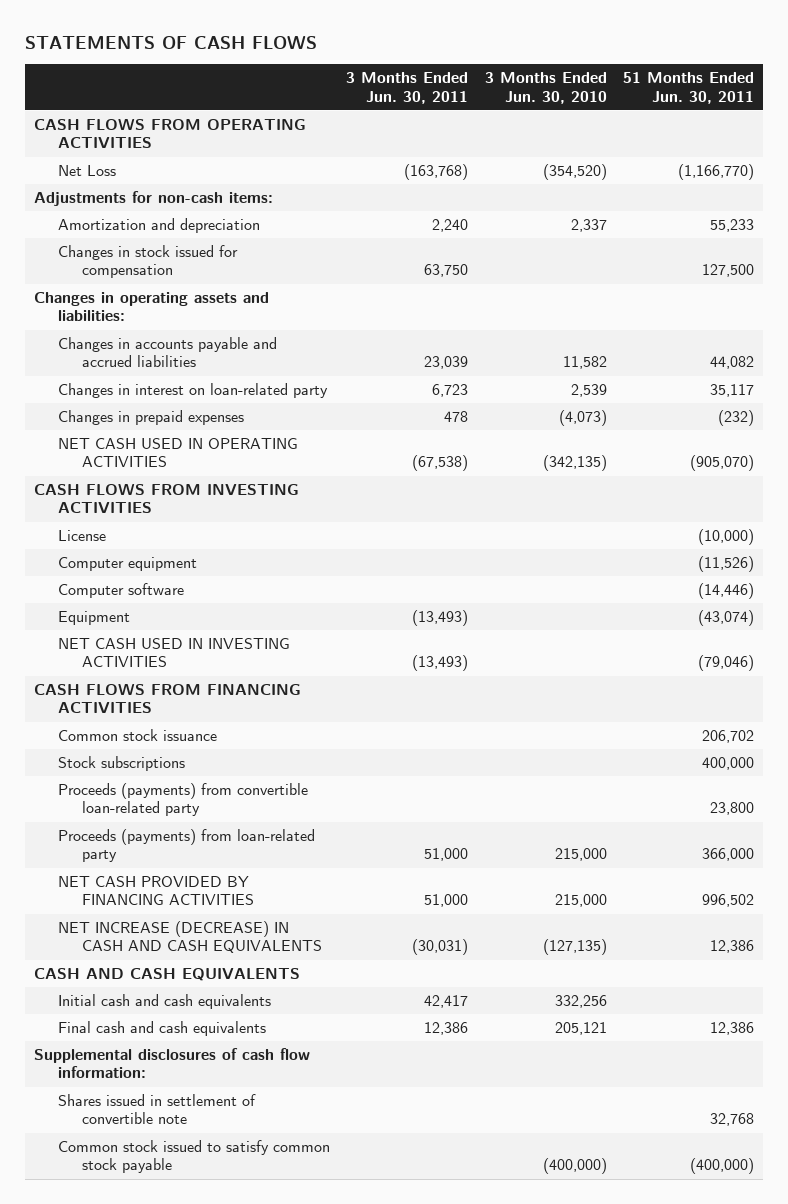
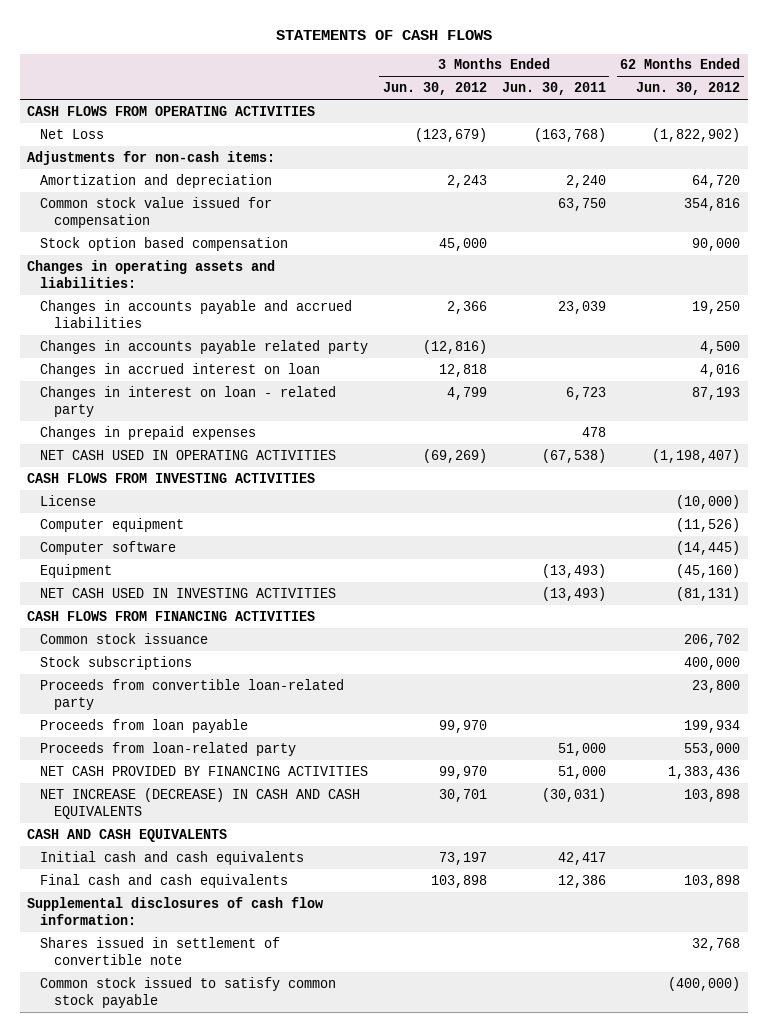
- | 3 Months Ended Jun. 30, 2011 | 3 Months Ended Jun. 30, 2010 | 51 Months Ended Jun. 30, 2011
+ | 3 Months Ended Jun. 30, 2012 | 3 Months Ended Jun. 30, 2011 | 62 Months Ended Jun. 30, 2012
- Changes in stock issued for compensation | 63,750 | | 127,500
+ Common stock value issued for compensation | | 63,750 | 354,816
+ Stock option based compensation | 45,000 | | 90,000
- Changes in interest on loan-related party | 6,723 | 2,539 | 35,117
+ Changes in accounts payable related party | (12,816) | | 4,500
+ Changes in accrued interest on loan | 12,818 | | 4,016
+ Changes in interest on loan - related party | 4,799 | 6,723 | 87,193
- Proceeds (payments) from convertible loan-related party | | | 23,800
- Proceeds (payments) from loan-related party | 51,000 | 215,000 | 366,000
+ Proceeds from convertible loan-related party | | | 23,800
+ Proceeds from loan payable | 99,970 | | 199,934
+ Proceeds from loan-related party | | 51,000 | 553,000

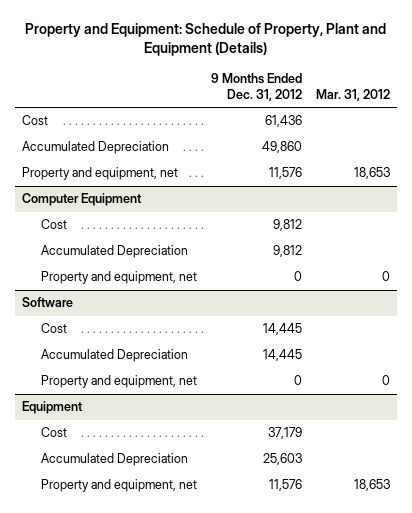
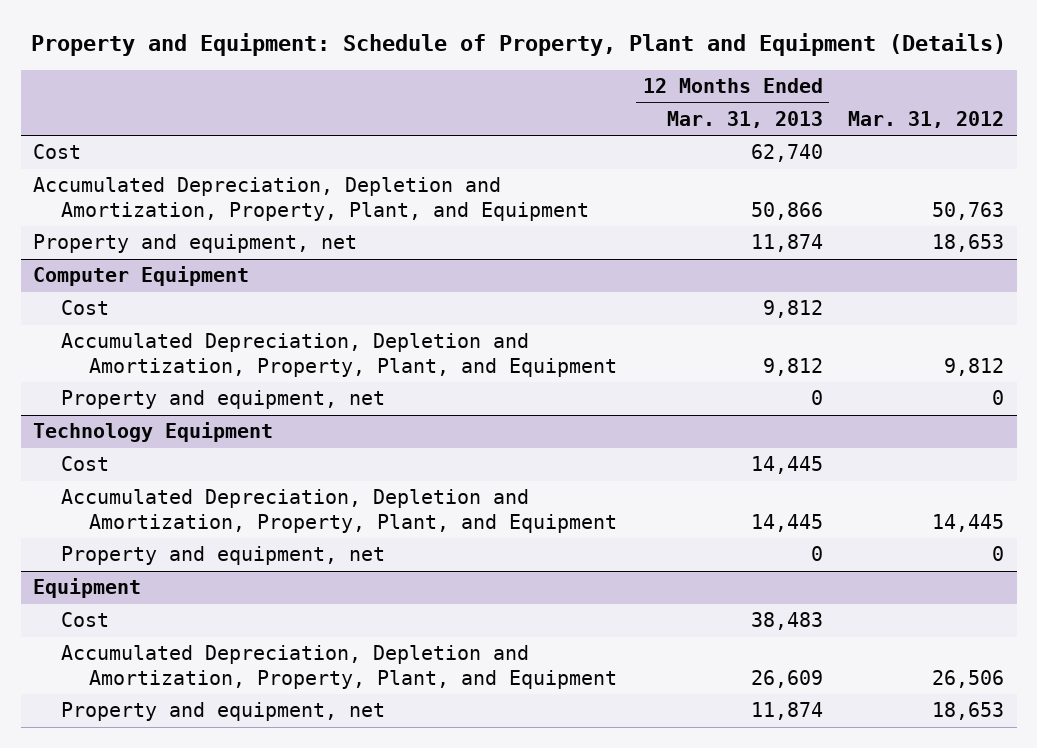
- | 9 Months Ended Dec. 31, 2012 | Mar. 31, 2012
+ | 12 Months Ended Mar. 31, 2013 | Mar. 31, 2012
- Accumulated Depreciation | 49,860 |
+ Accumulated Depreciation, Depletion and Amortization, Property, Plant, and Equipment | 50,866 | 50,763
@ Computer Equipment
- Accumulated Depreciation | 9,812 |
+ Accumulated Depreciation, Depletion and Amortization, Property, Plant, and Equipment | 9,812 | 9,812
- Software
- Cost | 14,445 |
- Accumulated Depreciation | 14,445 |
- Property and equipment, net | 0 | 0
+ Technology Equipment
+ Cost | 14,445 |
+ Accumulated Depreciation, Depletion and Amortization, Property, Plant, and Equipment | 14,445 | 14,445
+ Property and equipment, net | 0 | 0
@ Equipment
- Accumulated Depreciation | 25,603 |
+ Accumulated Depreciation, Depletion and Amortization, Property, Plant, and Equipment | 26,609 | 26,506

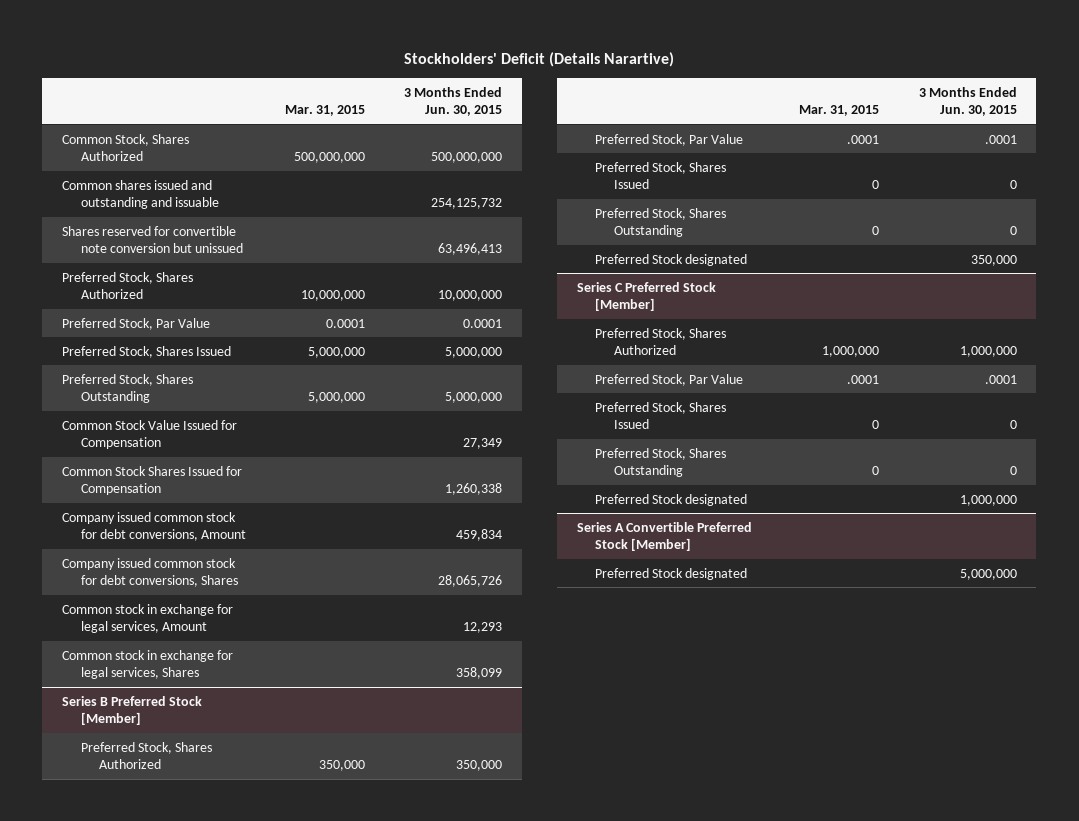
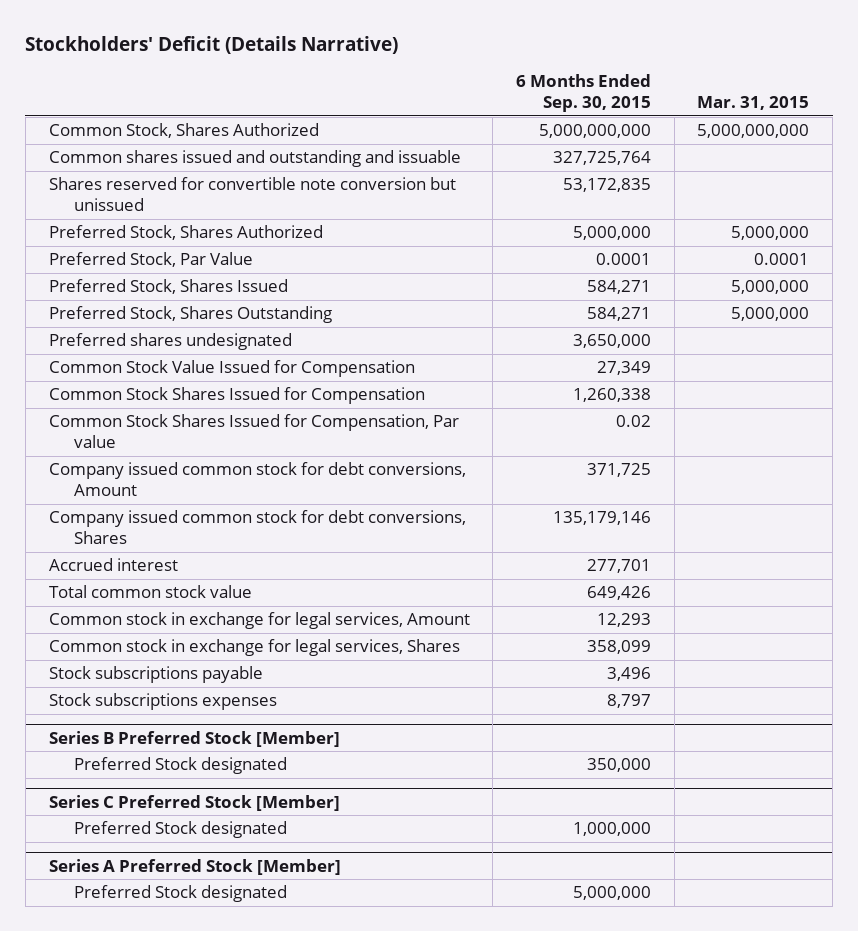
- Stockholders' Deficit (Details Narartive)
+ Stockholders' Deficit (Details Narrative)
- | Mar. 31, 2015 | 3 Months Ended Jun. 30, 2015
+ | 6 Months Ended Sep. 30, 2015 | Mar. 31, 2015
- Common Stock, Shares Authorized | 500,000,000 | 500,000,000
+ Common Stock, Shares Authorized | 5,000,000,000 | 5,000,000,000
- Preferred Stock, Shares Authorized | 10,000,000 | 10,000,000
+ Preferred Stock, Shares Authorized | 5,000,000 | 5,000,000
+ Preferred shares undesignated | 3,650,000 |
+ Common Stock Shares Issued for Compensation, Par value | 0.02 |
+ Accrued interest | 277,701 |
+ Total common stock value | 649,426 |
+ Stock subscriptions payable | 3,496 |
+ Stock subscriptions expenses | 8,797 |
@ Series B Preferred Stock [Member]
- Preferred Stock, Shares Authorized | 350,000 | 350,000
- Preferred Stock, Par Value | .0001 | .0001
- Preferred Stock, Shares Issued | 0 | 0
- Preferred Stock, Shares Outstanding | 0 | 0
@ Series C Preferred Stock [Member]
- Preferred Stock, Shares Authorized | 1,000,000 | 1,000,000
- Preferred Stock, Par Value | .0001 | .0001
- Preferred Stock, Shares Issued | 0 | 0
- Preferred Stock, Shares Outstanding | 0 | 0
- Series A Convertible Preferred Stock [Member]
+ Series A Preferred Stock [Member]

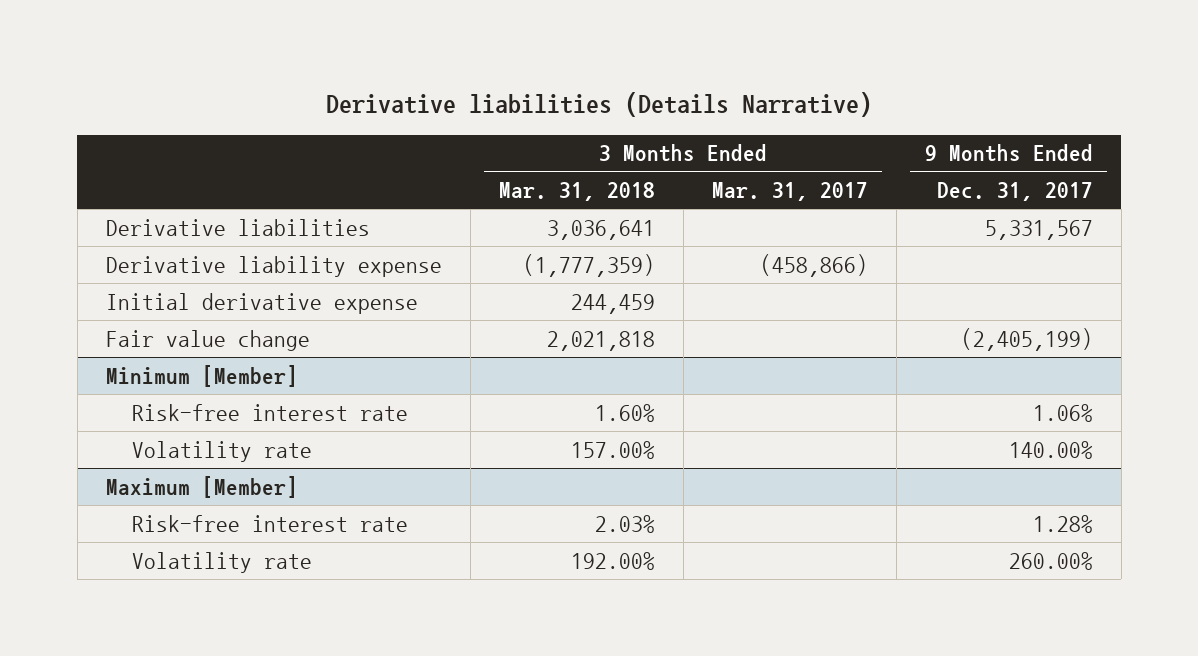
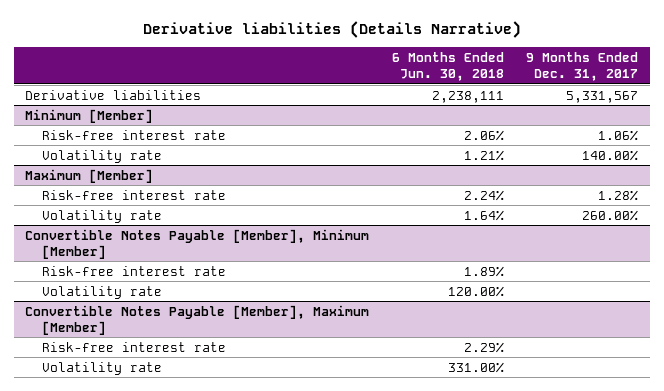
- | 3 Months Ended Mar. 31, 2018 | 3 Months Ended Mar. 31, 2017 | 9 Months Ended Dec. 31, 2017
+ | 6 Months Ended Jun. 30, 2018 | 9 Months Ended Dec. 31, 2017
- Derivative liability expense | (1,777,359) | (458,866) |
- Initial derivative expense | 244,459 | |
- Fair value change | 2,021,818 | | (2,405,199)
+ Convertible Notes Payable [Member], Minimum [Member]
+ Risk-free interest rate | 1.89% |
+ Volatility rate | 120.00% |
+ Convertible Notes Payable [Member], Maximum [Member]
+ Risk-free interest rate | 2.29% |
+ Volatility rate | 331.00% |

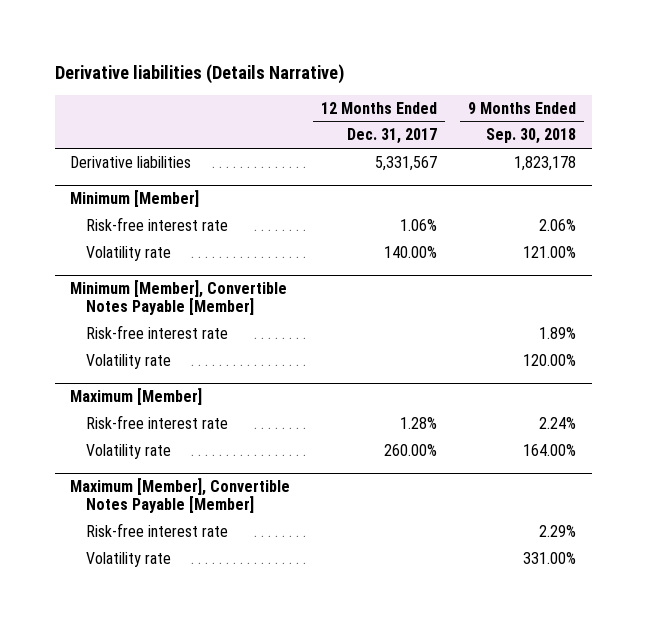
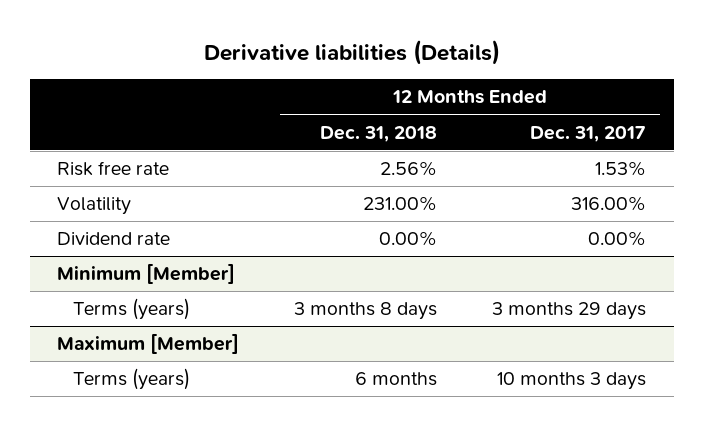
- Derivative liabilities (Details Narrative)
+ Derivative liabilities (Details)
- | 12 Months Ended Dec. 31, 2017 | 9 Months Ended Sep. 30, 2018
+ | 12 Months Ended Dec. 31, 2018 | 12 Months Ended Dec. 31, 2017
- Derivative liabilities | 5,331,567 | 1,823,178
+ Risk free rate | 2.56% | 1.53%
+ Volatility | 231.00% | 316.00%
+ Dividend rate | 0.00% | 0.00%
@ Minimum [Member]
- Risk-free interest rate | 1.06% | 2.06%
- Volatility rate | 140.00% | 121.00%
- Minimum [Member], Convertible Notes Payable [Member]
- Risk-free interest rate | | 1.89%
- Volatility rate | | 120.00%
@ Minimum [Member]
+ Terms (years) | 3 months 8 days | 3 months 29 days
@ Maximum [Member]
- Risk-free interest rate | 1.28% | 2.24%
- Volatility rate | 260.00% | 164.00%
- Maximum [Member], Convertible Notes Payable [Member]
- Risk-free interest rate | | 2.29%
- Volatility rate | | 331.00%
@ Maximum [Member]
+ Terms (years) | 6 months | 10 months 3 days

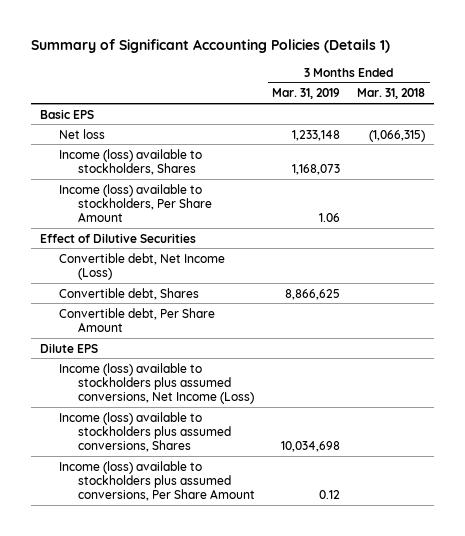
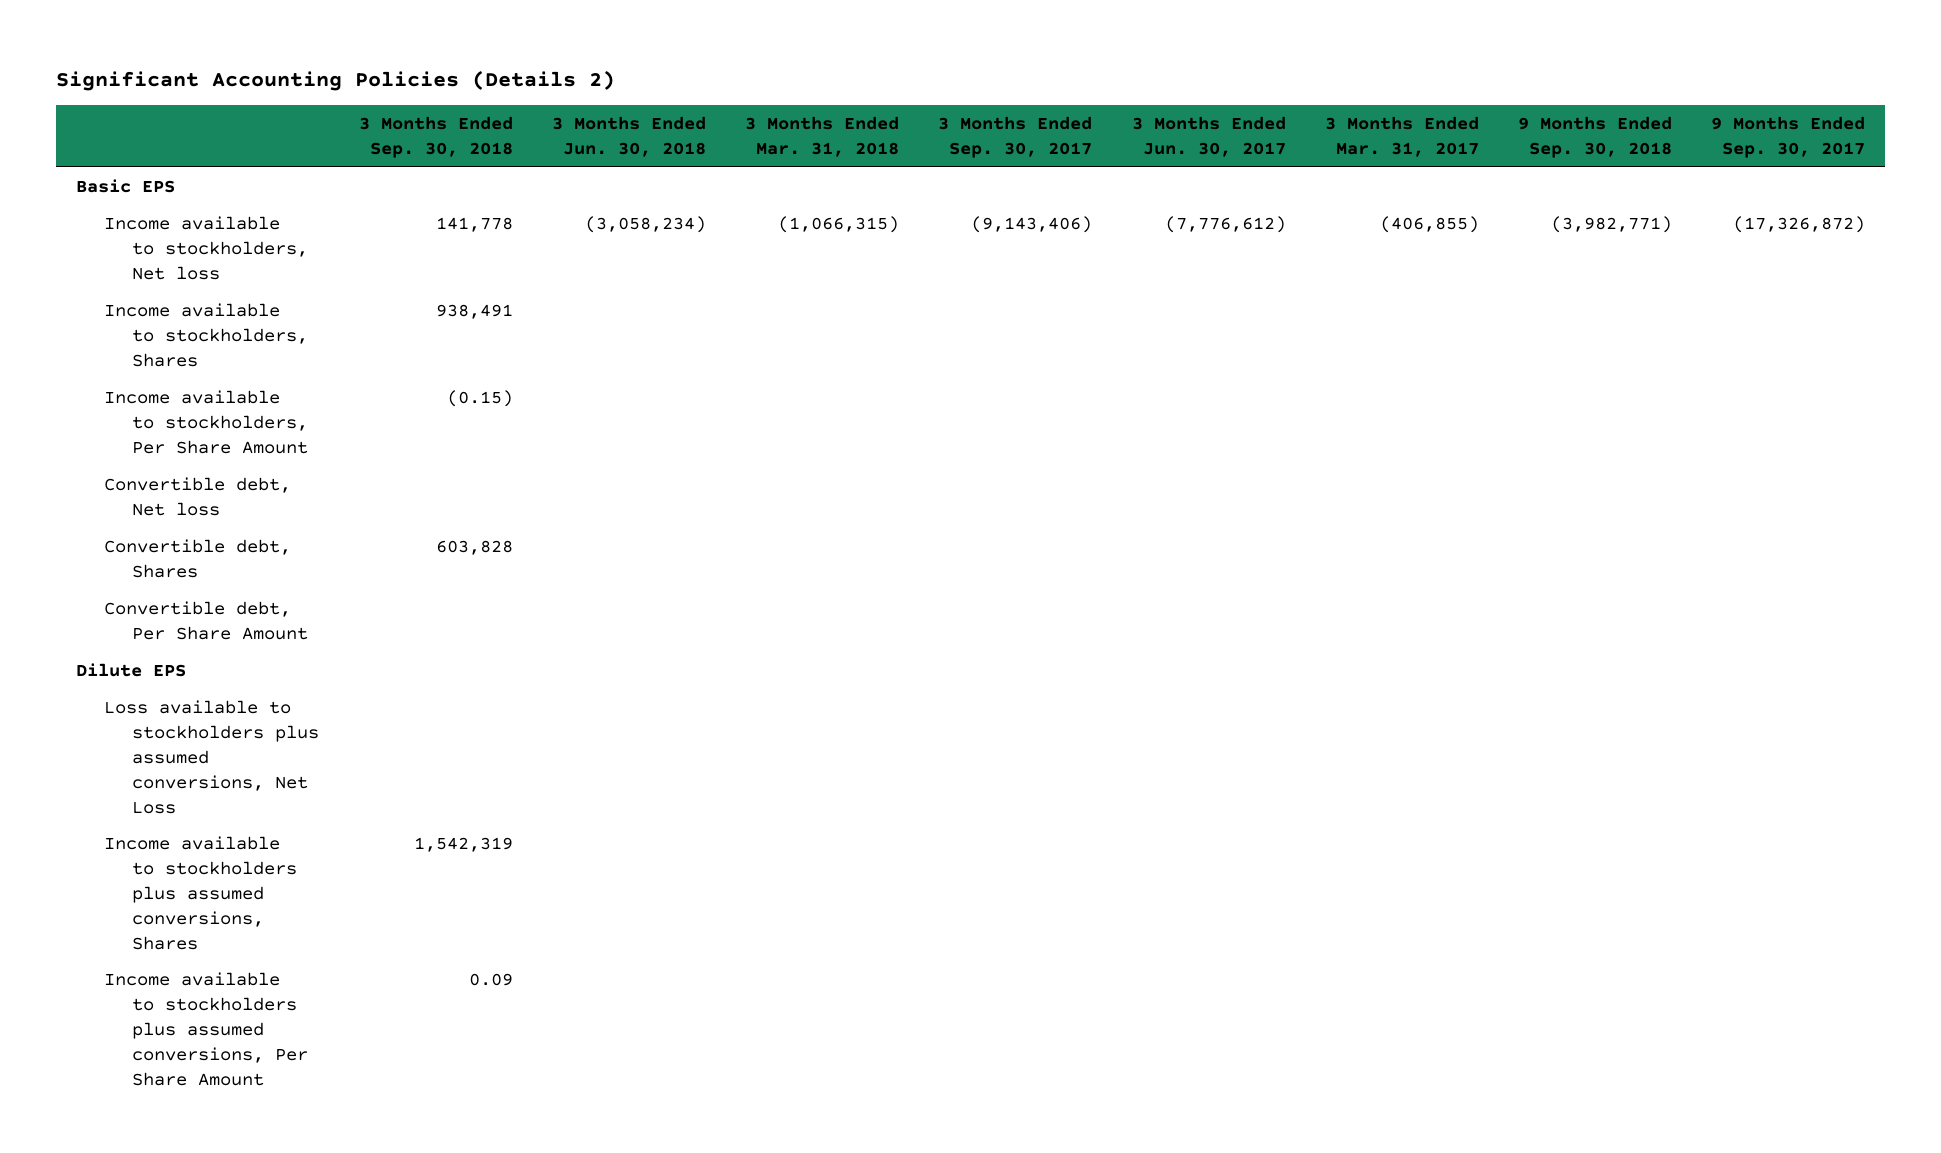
- Summary of Significant Accounting Policies (Details 1)
+ Significant Accounting Policies (Details 2)
- | 3 Months Ended Mar. 31, 2019 | 3 Months Ended Mar. 31, 2018
+ | 3 Months Ended Sep. 30, 2018 | 3 Months Ended Jun. 30, 2018 | 3 Months Ended Mar. 31, 2018 | 3 Months Ended Sep. 30, 2017 | 3 Months Ended Jun. 30, 2017 | 3 Months Ended Mar. 31, 2017 | 9 Months Ended Sep. 30, 2018 | 9 Months Ended Sep. 30, 2017
- Net loss | 1,233,148 | (1,066,315)
- Income (loss) available to stockholders, Shares | 1,168,073 |
- Income (loss) available to stockholders, Per Share Amount | 1.06 |
- Effect of Dilutive Securities
- Convertible debt, Net Income (Loss)
+ Income available to stockholders, Net loss | 141,778 | (3,058,234) | (1,066,315) | (9,143,406) | (7,776,612) | (406,855) | (3,982,771) | (17,326,872)
+ Income available to stockholders, Shares | 938,491 | | | | | | |
+ Income available to stockholders, Per Share Amount | (0.15) | | | | | | |
+ Convertible debt, Net loss
- Income (loss) available to stockholders plus assumed conversions, Net Income (Loss)
- Income (loss) available to stockholders plus assumed conversions, Shares | 10,034,698 |
- Income (loss) available to stockholders plus assumed conversions, Per Share Amount | 0.12 |
+ Loss available to stockholders plus assumed conversions, Net Loss
+ Income available to stockholders plus assumed conversions, Shares | 1,542,319 | | | | | | |
+ Income available to stockholders plus assumed conversions, Per Share Amount | 0.09 | | | | | | |

